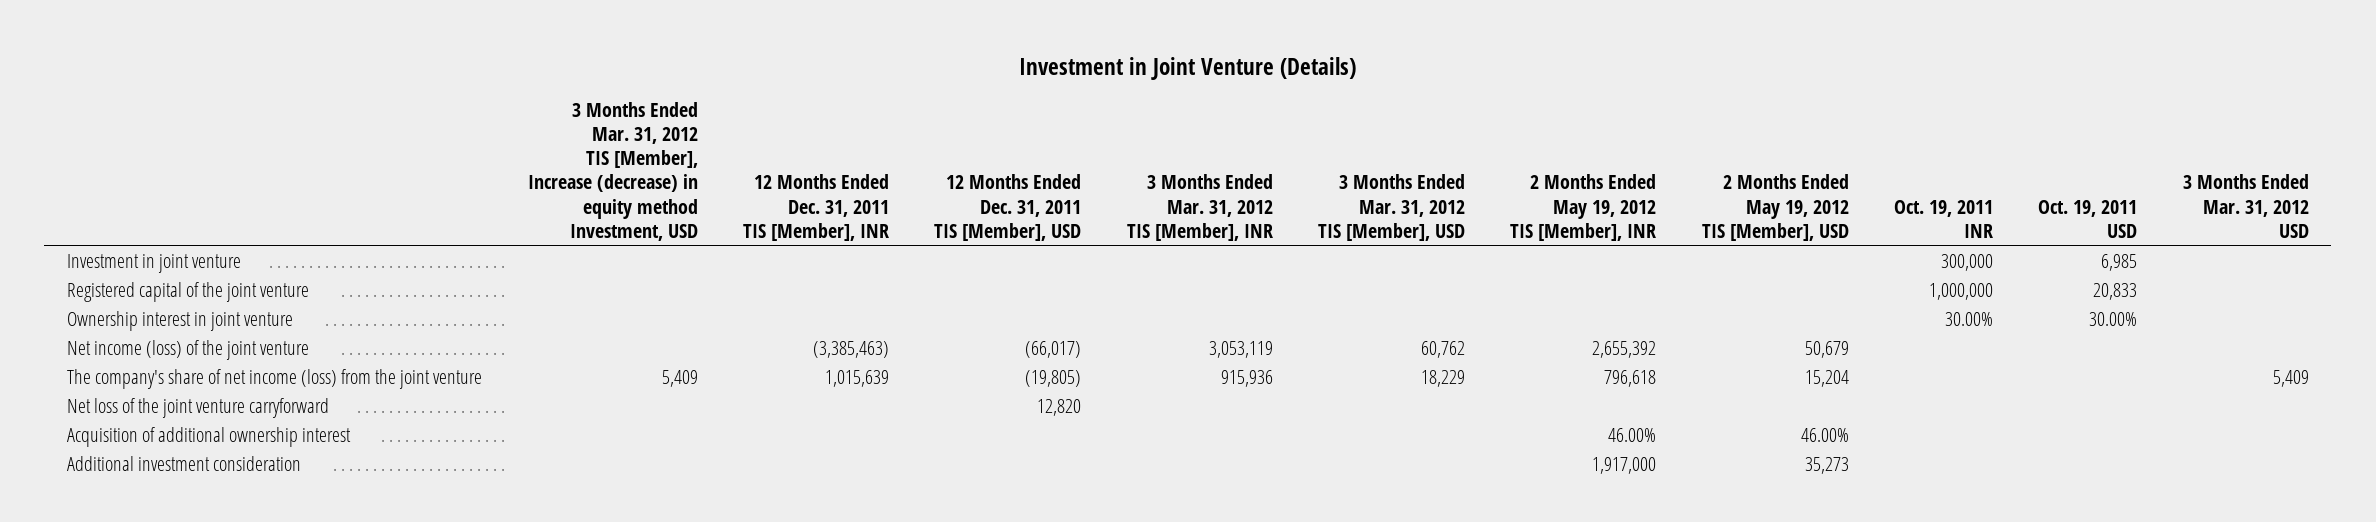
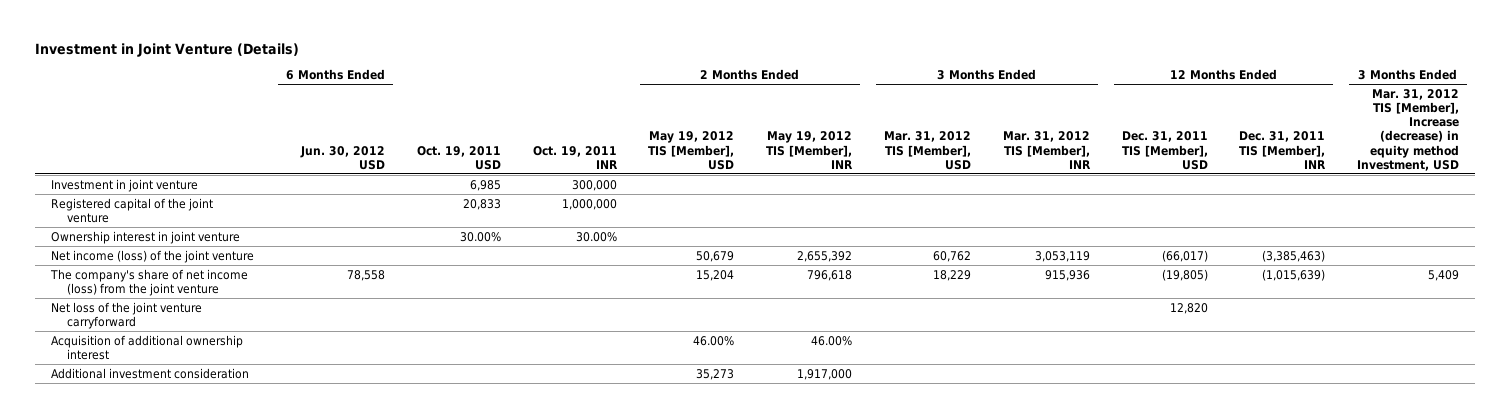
- | 3 Months Ended Mar. 31, 2012 TIS [Member], Increase (decrease) in equity method Investment, USD | 12 Months Ended Dec. 31, 2011 TIS [Member], INR | 12 Months Ended Dec. 31, 2011 TIS [Member], USD | 3 Months Ended Mar. 31, 2012 TIS [Member], INR | 3 Months Ended Mar. 31, 2012 TIS [Member], USD | 2 Months Ended May 19, 2012 TIS [Member], INR | 2 Months Ended May 19, 2012 TIS [Member], USD | Oct. 19, 2011 INR | Oct. 19, 2011 USD | 3 Months Ended Mar. 31, 2012 USD
+ | 6 Months Ended Jun. 30, 2012 USD | Oct. 19, 2011 USD | Oct. 19, 2011 INR | 2 Months Ended May 19, 2012 TIS [Member], USD | 2 Months Ended May 19, 2012 TIS [Member], INR | 3 Months Ended Mar. 31, 2012 TIS [Member], USD | 3 Months Ended Mar. 31, 2012 TIS [Member], INR | 12 Months Ended Dec. 31, 2011 TIS [Member], USD | 12 Months Ended Dec. 31, 2011 TIS [Member], INR | 3 Months Ended Mar. 31, 2012 TIS [Member], Increase (decrease) in equity method Investment, USD
- The company's share of net income (loss) from the joint venture | 5,409 | 1,015,639 | (19,805) | 915,936 | 18,229 | 796,618 | 15,204 | | | 5,409
+ The company's share of net income (loss) from the joint venture | 78,558 | | | 15,204 | 796,618 | 18,229 | 915,936 | (19,805) | (1,015,639) | 5,409

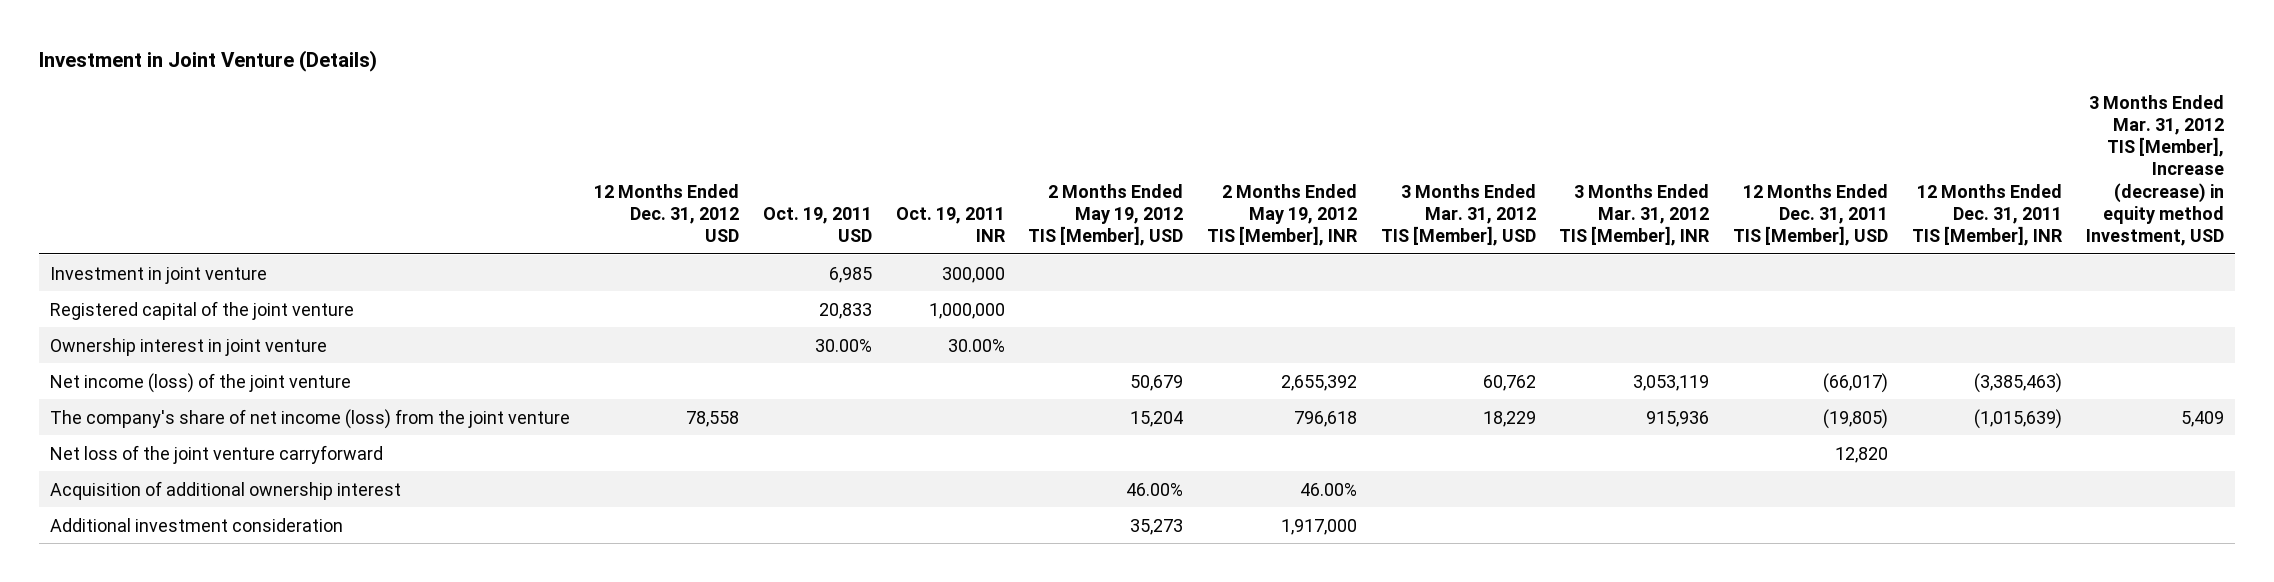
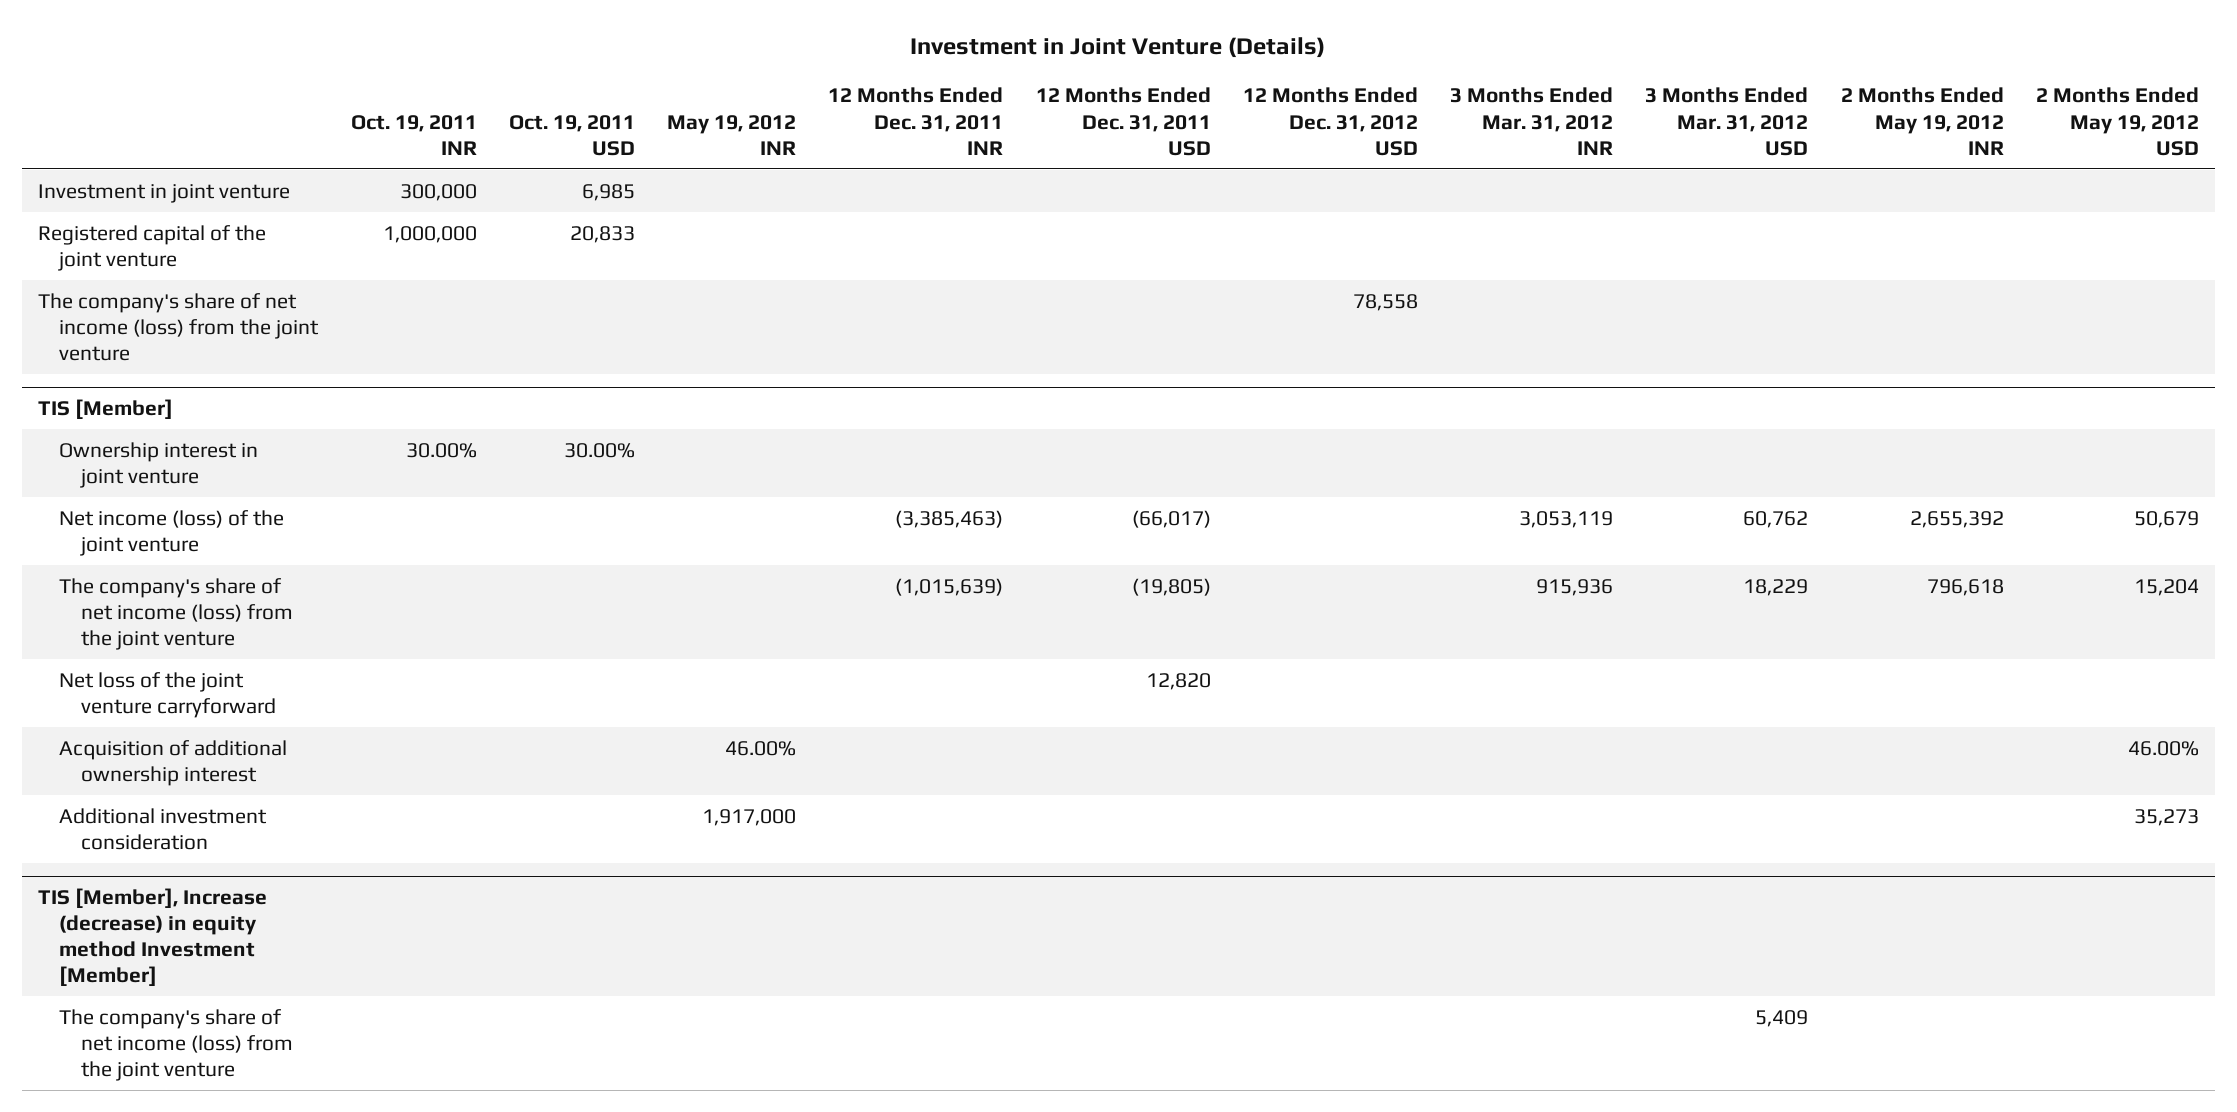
- | 12 Months Ended Dec. 31, 2012 USD | Oct. 19, 2011 USD | Oct. 19, 2011 INR | 2 Months Ended May 19, 2012 TIS [Member], USD | 2 Months Ended May 19, 2012 TIS [Member], INR | 3 Months Ended Mar. 31, 2012 TIS [Member], USD | 3 Months Ended Mar. 31, 2012 TIS [Member], INR | 12 Months Ended Dec. 31, 2011 TIS [Member], USD | 12 Months Ended Dec. 31, 2011 TIS [Member], INR | 3 Months Ended Mar. 31, 2012 TIS [Member], Increase (decrease) in equity method Investment, USD
+ | Oct. 19, 2011 INR | Oct. 19, 2011 USD | May 19, 2012 INR | 12 Months Ended Dec. 31, 2011 INR | 12 Months Ended Dec. 31, 2011 USD | 12 Months Ended Dec. 31, 2012 USD | 3 Months Ended Mar. 31, 2012 INR | 3 Months Ended Mar. 31, 2012 USD | 2 Months Ended May 19, 2012 INR | 2 Months Ended May 19, 2012 USD
- Ownership interest in joint venture | | 30.00% | 30.00% | | | | | | |
- Net income (loss) of the joint venture | | | | 50,679 | 2,655,392 | 60,762 | 3,053,119 | (66,017) | (3,385,463) |
- Net loss of the joint venture carryforward | | | | | | | | 12,820 | |
- Acquisition of additional ownership interest | | | | 46.00% | 46.00% | | | | |
- Additional investment consideration | | | | 35,273 | 1,917,000 | | | | |
+ TIS [Member]
+ Ownership interest in joint venture | 30.00% | 30.00% | | | | | | | |
+ Net income (loss) of the joint venture | | | | (3,385,463) | (66,017) | | 3,053,119 | 60,762 | 2,655,392 | 50,679
+ The company's share of net income (loss) from the joint venture | | | | (1,015,639) | (19,805) | | 915,936 | 18,229 | 796,618 | 15,204
+ Net loss of the joint venture carryforward | | | | | 12,820 | | | | |
+ Acquisition of additional ownership interest | | | 46.00% | | | | | | | 46.00%
+ Additional investment consideration | | | 1,917,000 | | | | | | | 35,273
+ TIS [Member], Increase (decrease) in equity method Investment [Member]
+ The company's share of net income (loss) from the joint venture | | | | | | | | 5,409 | |

